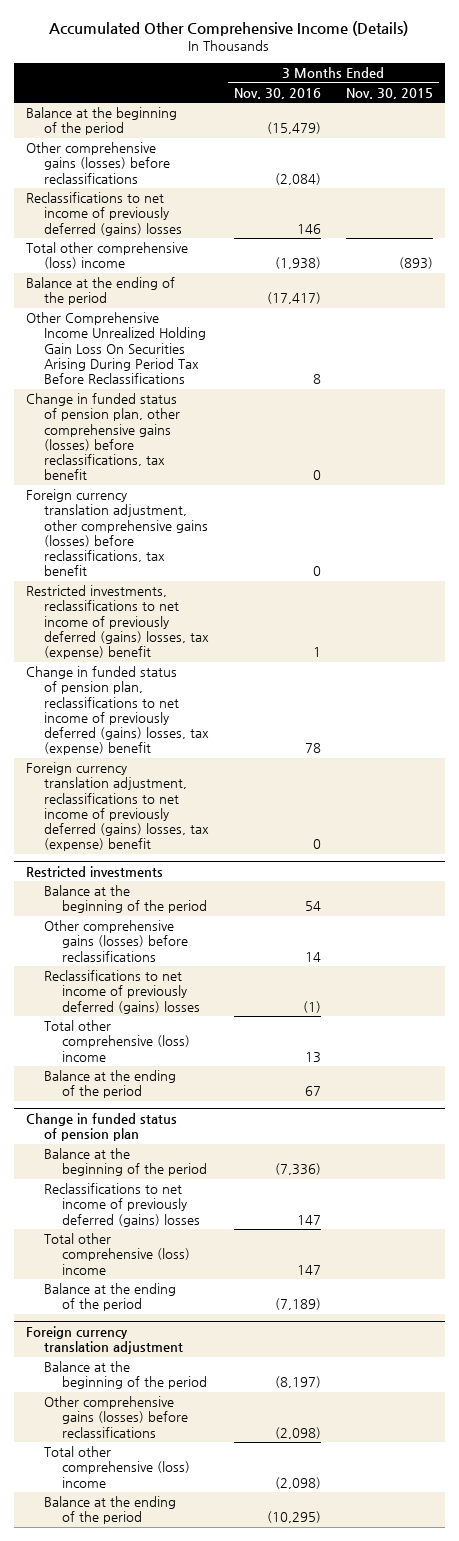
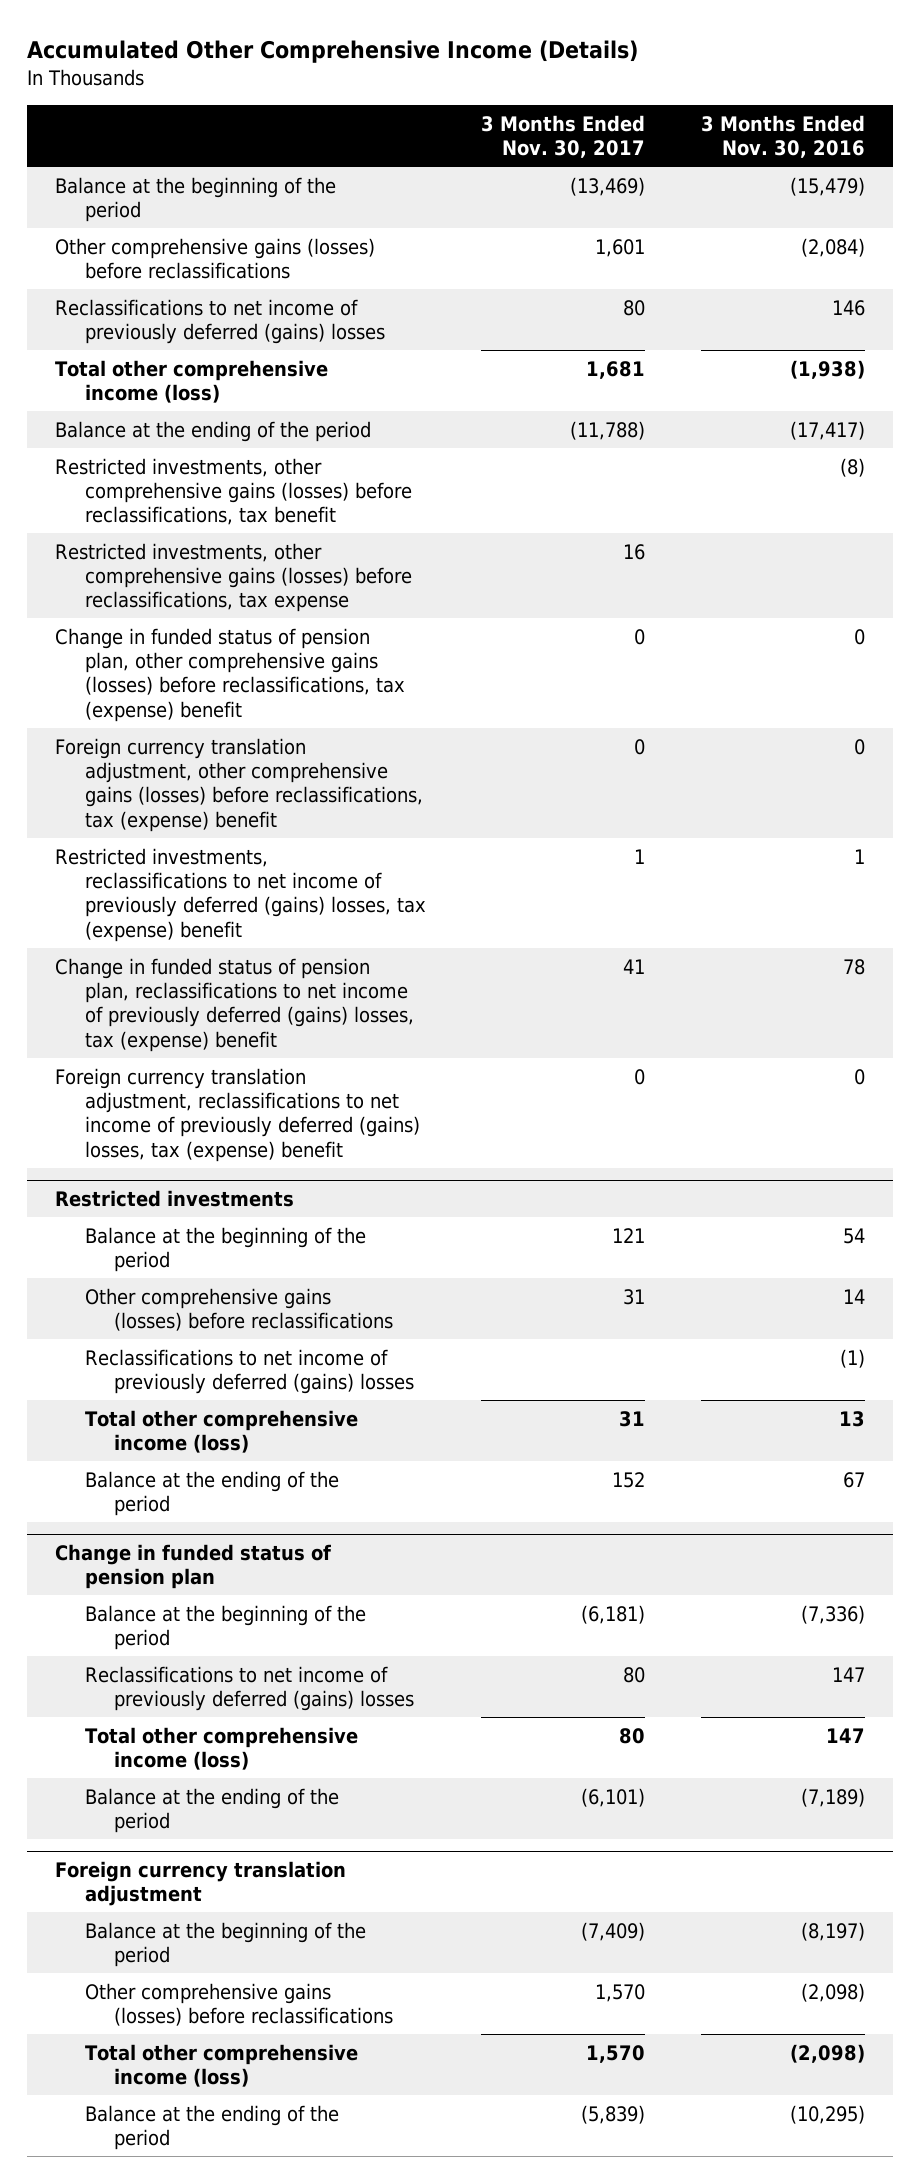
- | 3 Months Ended Nov. 30, 2016 | 3 Months Ended Nov. 30, 2015
+ | 3 Months Ended Nov. 30, 2017 | 3 Months Ended Nov. 30, 2016
- Total other comprehensive (loss) income | (1,938) | (893)
+ Total other comprehensive income (loss) | 1,681 | (1,938)
- Other Comprehensive Income Unrealized Holding Gain Loss On Securities Arising During Period Tax Before Reclassifications | 8 |
- Change in funded status of pension plan, other comprehensive gains (losses) before reclassifications, tax benefit | 0 |
- Foreign currency translation adjustment, other comprehensive gains (losses) before reclassifications, tax benefit | 0 |
+ Restricted investments, other comprehensive gains (losses) before reclassifications, tax benefit | | (8)
+ Restricted investments, other comprehensive gains (losses) before reclassifications, tax expense | 16 |
+ Change in funded status of pension plan, other comprehensive gains (losses) before reclassifications, tax (expense) benefit | 0 | 0
+ Foreign currency translation adjustment, other comprehensive gains (losses) before reclassifications, tax (expense) benefit | 0 | 0
@ Restricted investments
- Total other comprehensive (loss) income | 13 |
+ Total other comprehensive income (loss) | 31 | 13
@ Change in funded status of pension plan
- Total other comprehensive (loss) income | 147 |
+ Total other comprehensive income (loss) | 80 | 147
@ Foreign currency translation adjustment
- Total other comprehensive (loss) income | (2,098) |
+ Total other comprehensive income (loss) | 1,570 | (2,098)

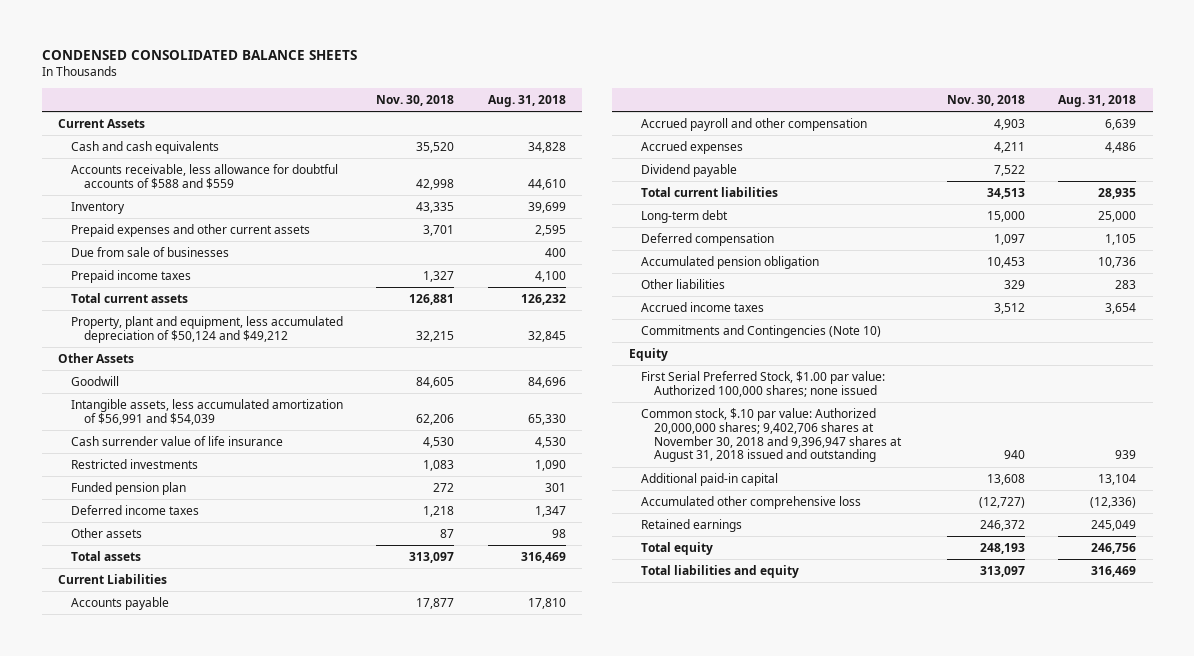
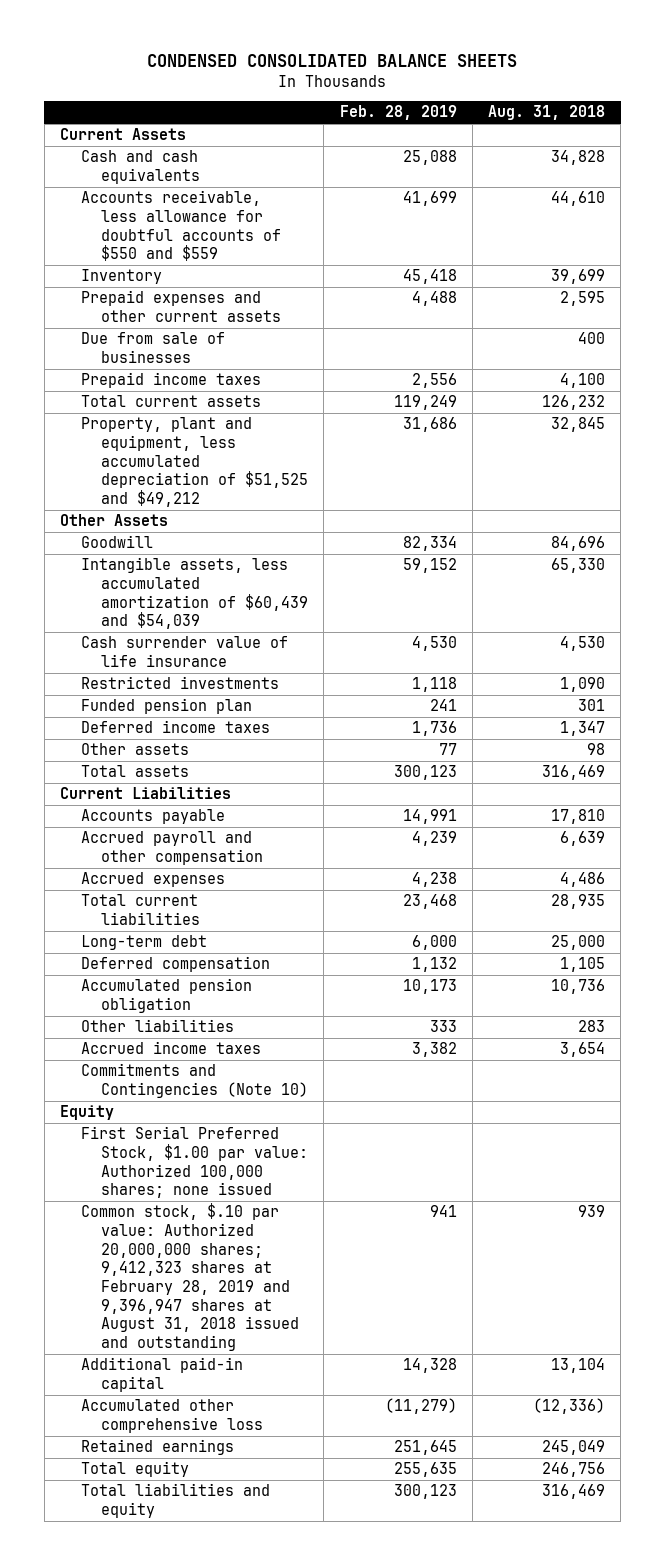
- | Nov. 30, 2018 | Aug. 31, 2018
+ | Feb. 28, 2019 | Aug. 31, 2018
- Accounts receivable, less allowance for doubtful accounts of $588 and $559 | 42,998 | 44,610
+ Accounts receivable, less allowance for doubtful accounts of $550 and $559 | 41,699 | 44,610
- Property, plant and equipment, less accumulated depreciation of $50,124 and $49,212 | 32,215 | 32,845
+ Property, plant and equipment, less accumulated depreciation of $51,525 and $49,212 | 31,686 | 32,845
- Intangible assets, less accumulated amortization of $56,991 and $54,039 | 62,206 | 65,330
+ Intangible assets, less accumulated amortization of $60,439 and $54,039 | 59,152 | 65,330
- Dividend payable | 7,522 |
- Common stock, $.10 par value: Authorized 20,000,000 shares; 9,402,706 shares at November 30, 2018 and 9,396,947 shares at August 31, 2018 issued and outstanding | 940 | 939
+ Common stock, $.10 par value: Authorized 20,000,000 shares; 9,412,323 shares at February 28, 2019 and 9,396,947 shares at August 31, 2018 issued and outstanding | 941 | 939

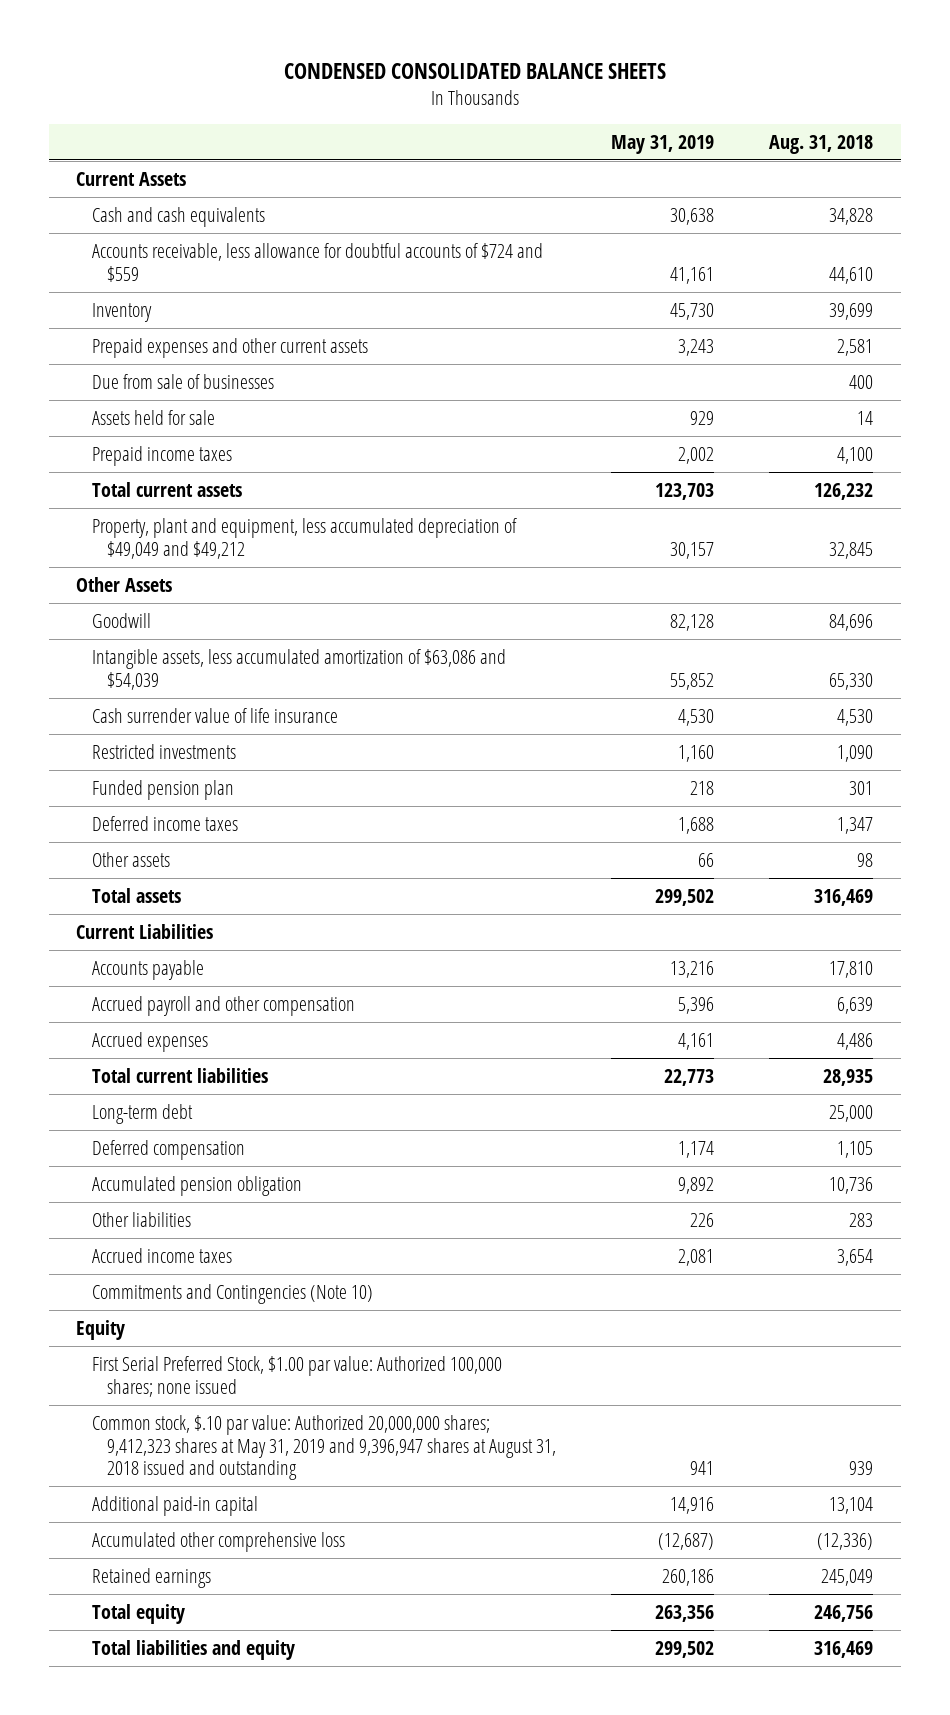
- | Feb. 28, 2019 | Aug. 31, 2018
+ | May 31, 2019 | Aug. 31, 2018
- Accounts receivable, less allowance for doubtful accounts of $550 and $559 | 41,699 | 44,610
+ Accounts receivable, less allowance for doubtful accounts of $724 and $559 | 41,161 | 44,610
- Prepaid expenses and other current assets | 4,488 | 2,595
+ Prepaid expenses and other current assets | 3,243 | 2,581
+ Assets held for sale | 929 | 14
- Property, plant and equipment, less accumulated depreciation of $51,525 and $49,212 | 31,686 | 32,845
+ Property, plant and equipment, less accumulated depreciation of $49,049 and $49,212 | 30,157 | 32,845
- Intangible assets, less accumulated amortization of $60,439 and $54,039 | 59,152 | 65,330
+ Intangible assets, less accumulated amortization of $63,086 and $54,039 | 55,852 | 65,330
- Common stock, $.10 par value: Authorized 20,000,000 shares; 9,412,323 shares at February 28, 2019 and 9,396,947 shares at August 31, 2018 issued and outstanding | 941 | 939
+ Common stock, $.10 par value: Authorized 20,000,000 shares; 9,412,323 shares at May 31, 2019 and 9,396,947 shares at August 31, 2018 issued and outstanding | 941 | 939

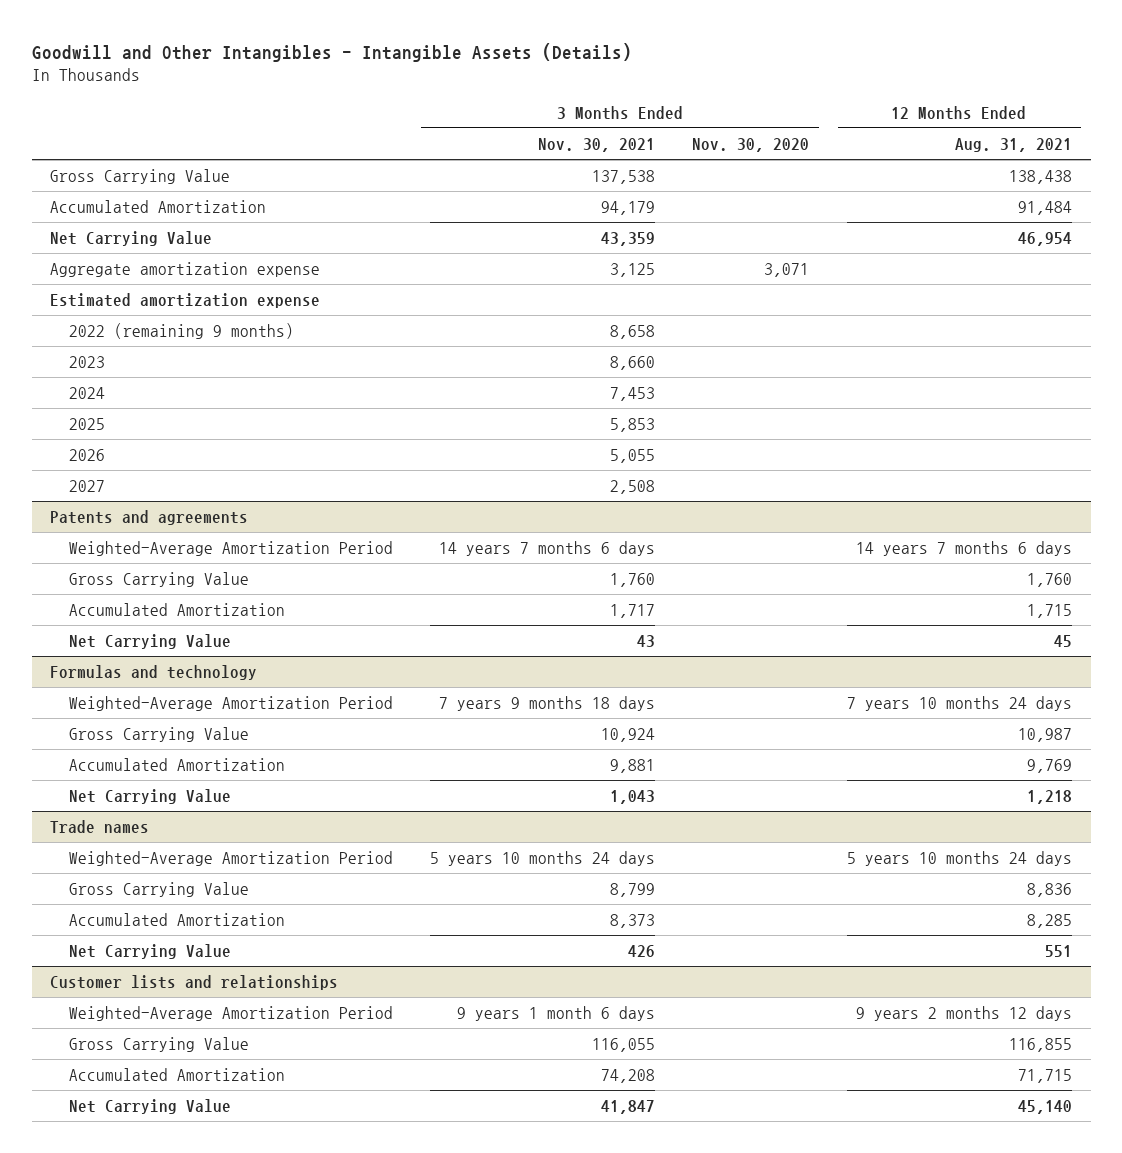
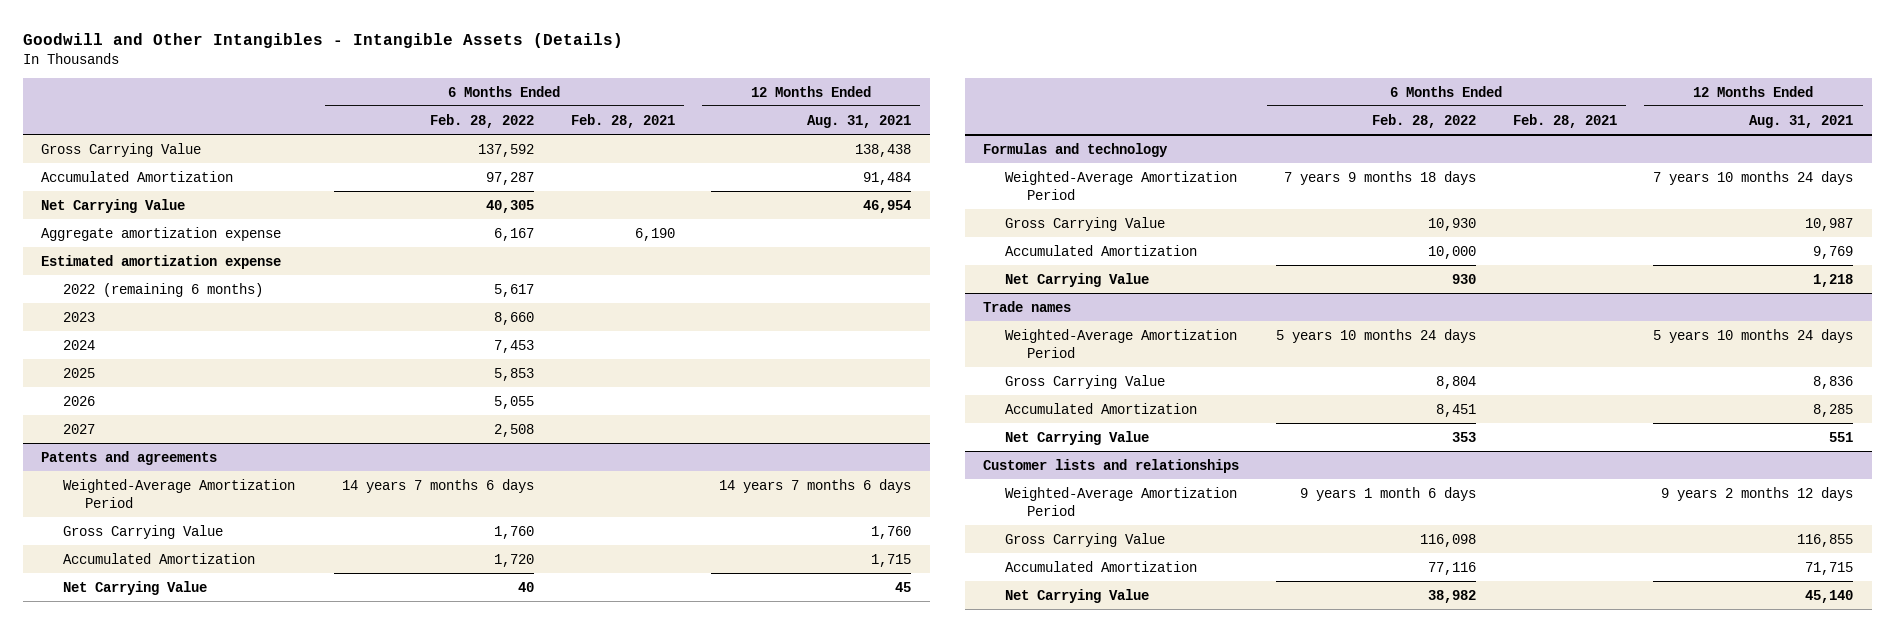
- | 3 Months Ended Nov. 30, 2021 | 3 Months Ended Nov. 30, 2020 | 12 Months Ended Aug. 31, 2021
+ | 6 Months Ended Feb. 28, 2022 | 6 Months Ended Feb. 28, 2021 | 12 Months Ended Aug. 31, 2021
- 2022 (remaining 9 months) | 8,658 | |
+ 2022 (remaining 6 months) | 5,617 | |

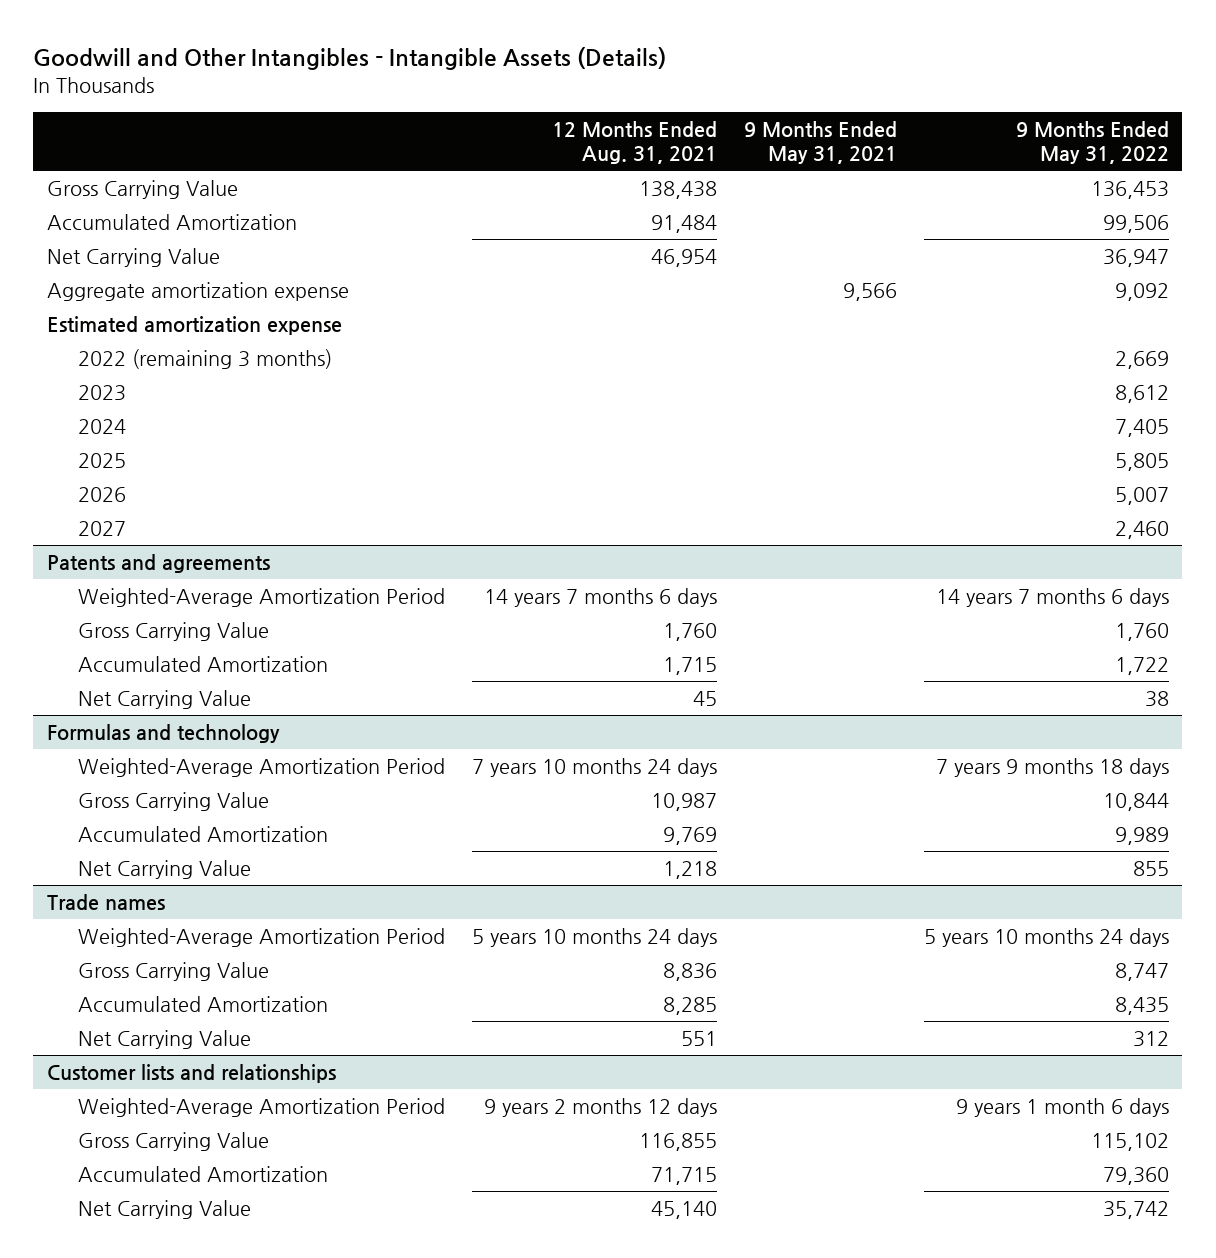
- | 6 Months Ended Feb. 28, 2022 | 6 Months Ended Feb. 28, 2021 | 12 Months Ended Aug. 31, 2021
+ | 12 Months Ended Aug. 31, 2021 | 9 Months Ended May 31, 2021 | 9 Months Ended May 31, 2022
- 2022 (remaining 6 months) | 5,617 | |
+ 2022 (remaining 3 months) | | | 2,669

